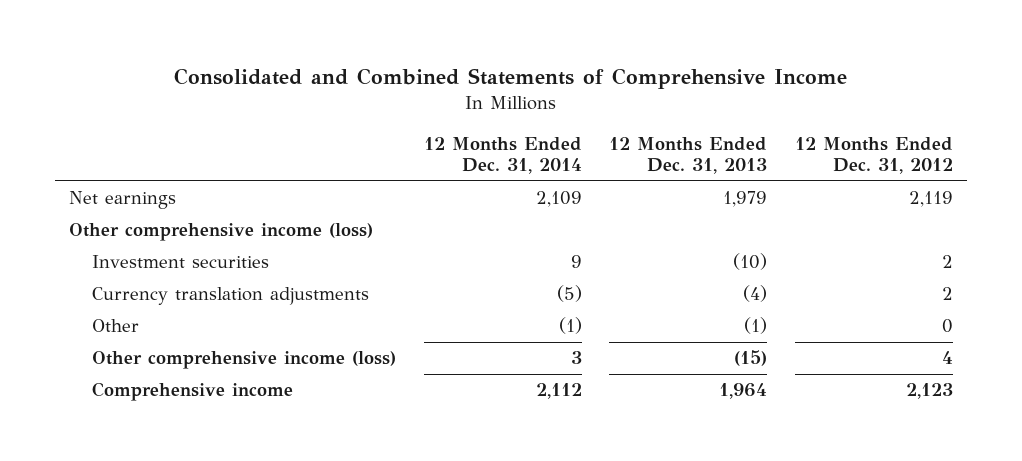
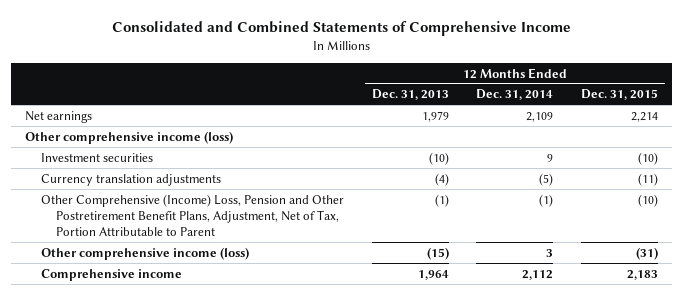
- | 12 Months Ended Dec. 31, 2014 | 12 Months Ended Dec. 31, 2013 | 12 Months Ended Dec. 31, 2012
+ | 12 Months Ended Dec. 31, 2013 | 12 Months Ended Dec. 31, 2014 | 12 Months Ended Dec. 31, 2015
- Other | (1) | (1) | 0
+ Other Comprehensive (Income) Loss, Pension and Other Postretirement Benefit Plans, Adjustment, Net of Tax, Portion Attributable to Parent | (1) | (1) | (10)

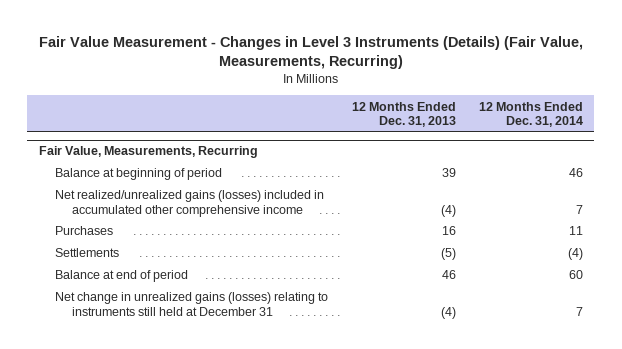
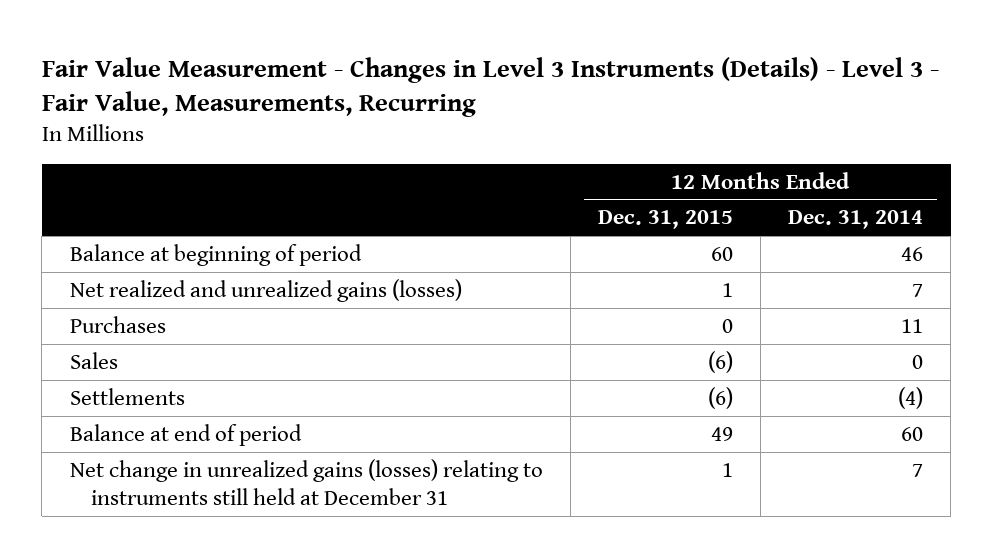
- Fair Value Measurement - Changes in Level 3 Instruments (Details) (Fair Value, Measurements, Recurring)
+ Fair Value Measurement - Changes in Level 3 Instruments (Details) - Level 3 - Fair Value, Measurements, Recurring
- | 12 Months Ended Dec. 31, 2013 | 12 Months Ended Dec. 31, 2014
+ | 12 Months Ended Dec. 31, 2015 | 12 Months Ended Dec. 31, 2014
- Fair Value, Measurements, Recurring
- Net realized/unrealized gains (losses) included in accumulated other comprehensive income | (4) | 7
+ Net realized and unrealized gains (losses) | 1 | 7
+ Sales | (6) | 0

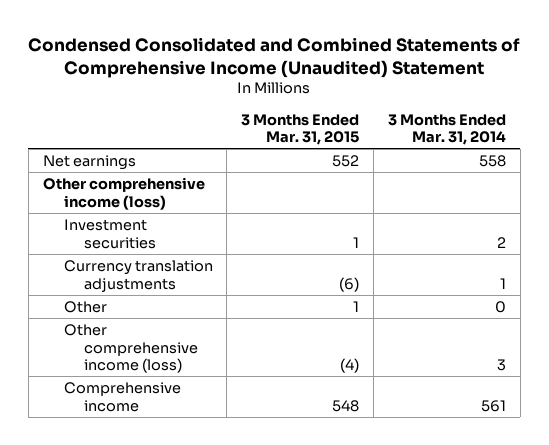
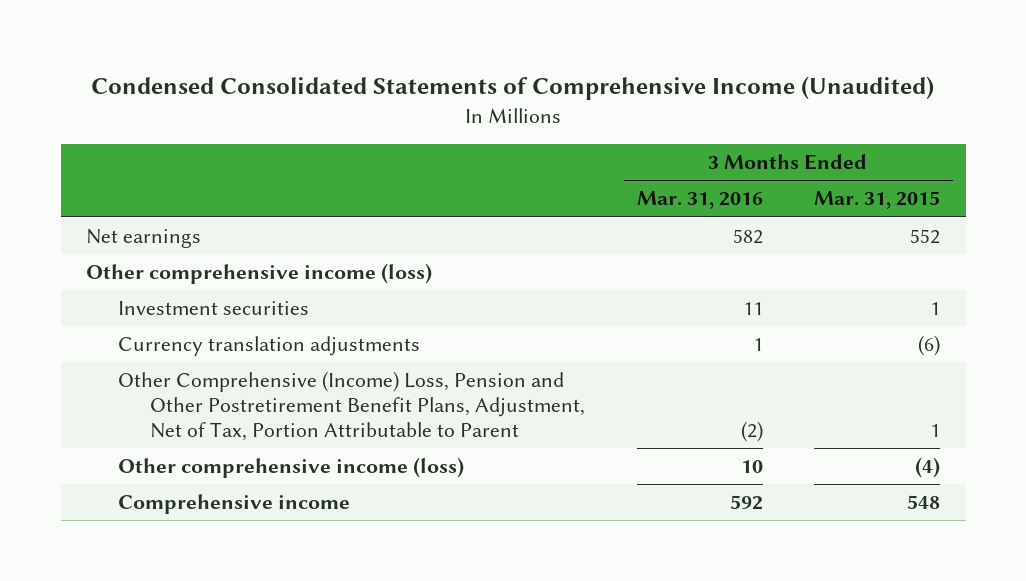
- Condensed Consolidated and Combined Statements of Comprehensive Income (Unaudited) Statement
+ Condensed Consolidated Statements of Comprehensive Income (Unaudited)
- | 3 Months Ended Mar. 31, 2015 | 3 Months Ended Mar. 31, 2014
+ | 3 Months Ended Mar. 31, 2016 | 3 Months Ended Mar. 31, 2015
- Other | 1 | 0
+ Other Comprehensive (Income) Loss, Pension and Other Postretirement Benefit Plans, Adjustment, Net of Tax, Portion Attributable to Parent | (2) | 1

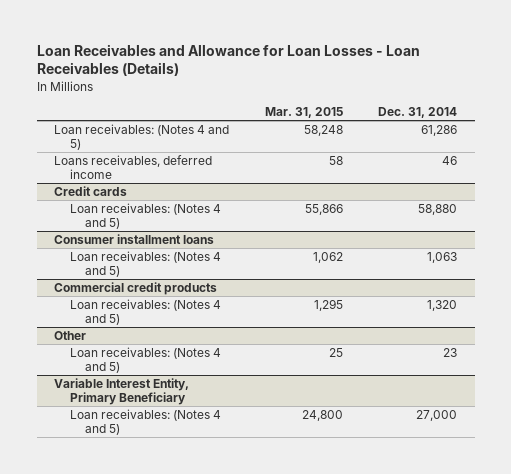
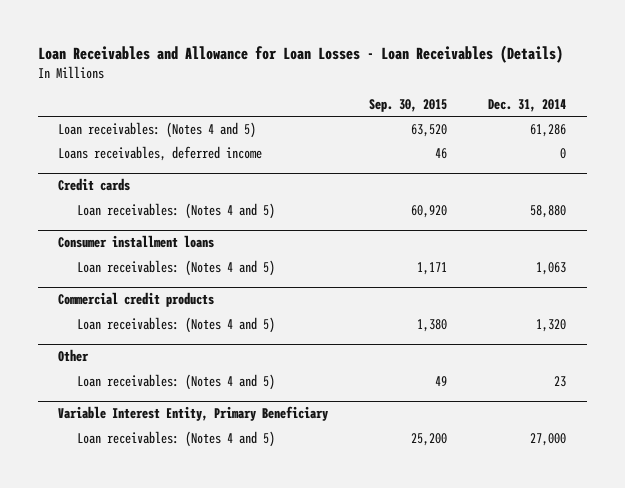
- | Mar. 31, 2015 | Dec. 31, 2014
+ | Sep. 30, 2015 | Dec. 31, 2014
- Loans receivables, deferred income | 58 | 46
+ Loans receivables, deferred income | 46 | 0

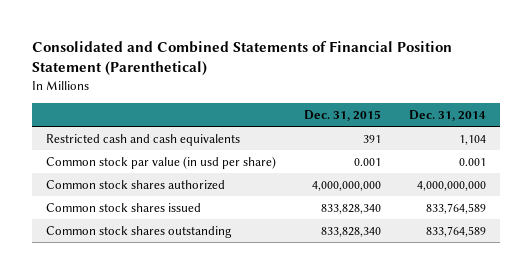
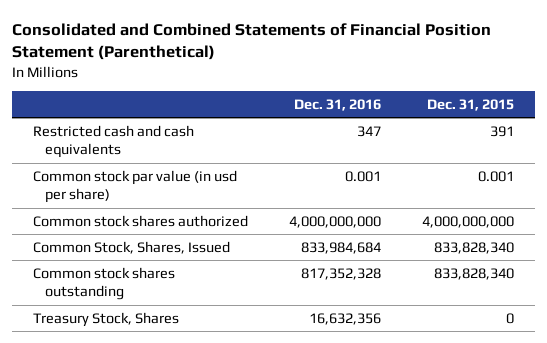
- | Dec. 31, 2015 | Dec. 31, 2014
+ | Dec. 31, 2016 | Dec. 31, 2015
- Common stock shares issued | 833,828,340 | 833,764,589
+ Common Stock, Shares, Issued | 833,984,684 | 833,828,340
+ Treasury Stock, Shares | 16,632,356 | 0

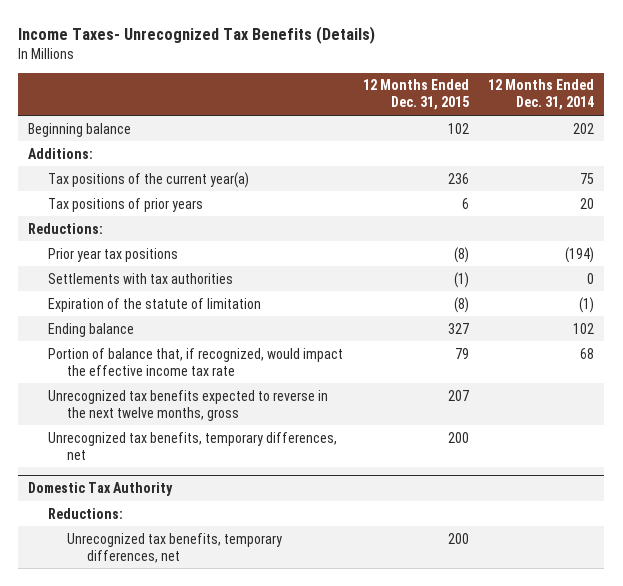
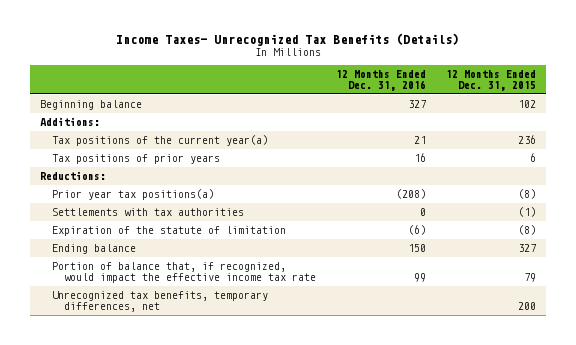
- | 12 Months Ended Dec. 31, 2015 | 12 Months Ended Dec. 31, 2014
+ | 12 Months Ended Dec. 31, 2016 | 12 Months Ended Dec. 31, 2015
- Prior year tax positions | (8) | (194)
+ Prior year tax positions(a) | (208) | (8)
- Unrecognized tax benefits expected to reverse in the next twelve months, gross | 207 |
- Domestic Tax Authority
- Reductions:
- Unrecognized tax benefits, temporary differences, net | 200 |

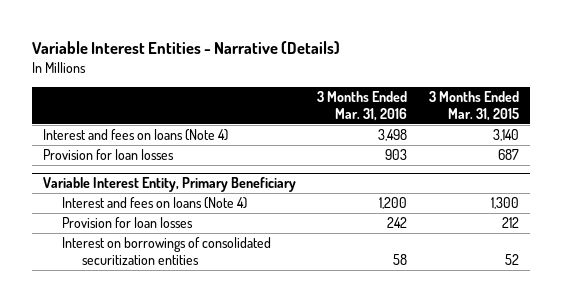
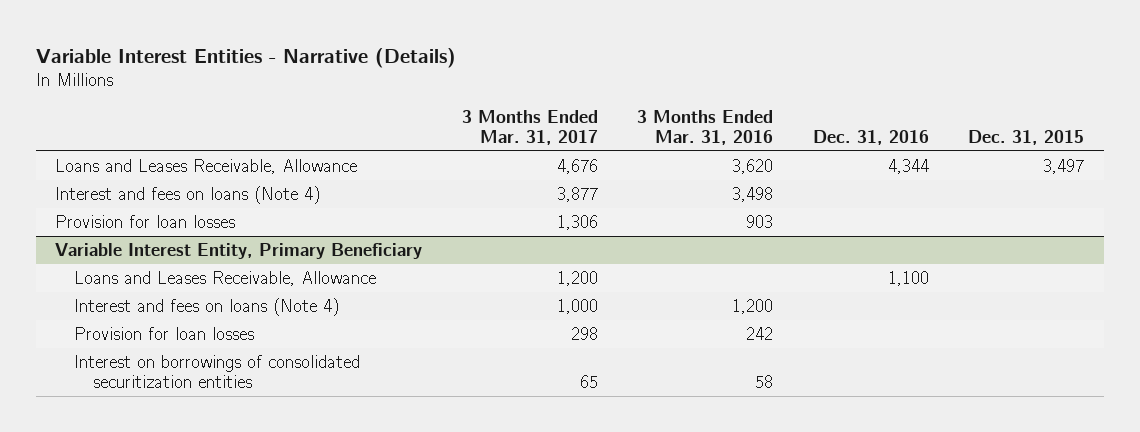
- | 3 Months Ended Mar. 31, 2016 | 3 Months Ended Mar. 31, 2015
+ | 3 Months Ended Mar. 31, 2017 | 3 Months Ended Mar. 31, 2016 | Dec. 31, 2016 | Dec. 31, 2015
+ Loans and Leases Receivable, Allowance | 4,676 | 3,620 | 4,344 | 3,497
@ Variable Interest Entity, Primary Beneficiary
+ Loans and Leases Receivable, Allowance | 1,200 | | 1,100 |

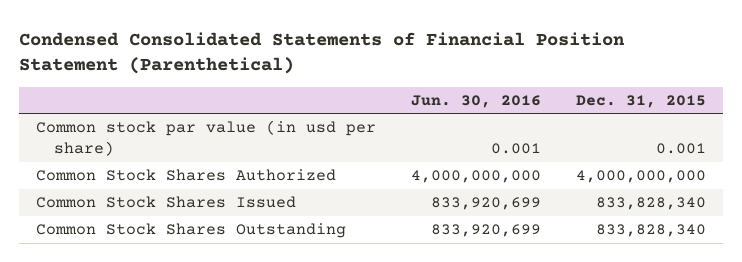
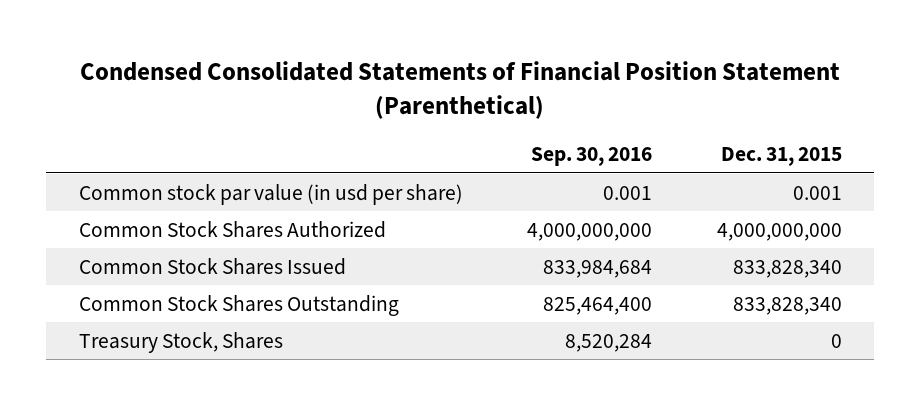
- | Jun. 30, 2016 | Dec. 31, 2015
+ | Sep. 30, 2016 | Dec. 31, 2015
+ Treasury Stock, Shares | 8,520,284 | 0

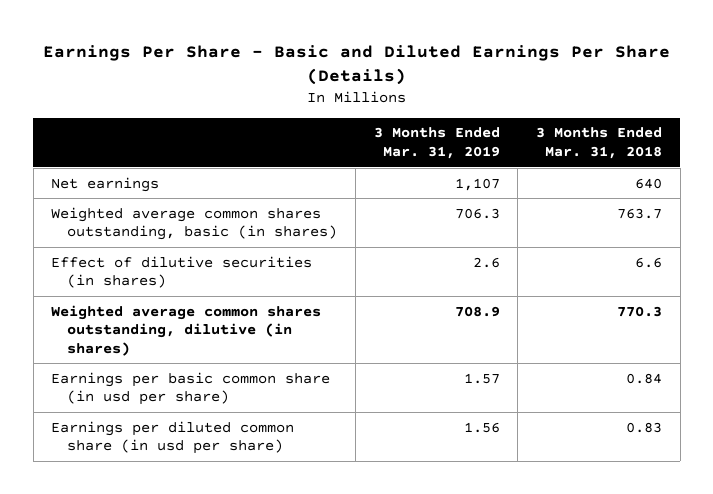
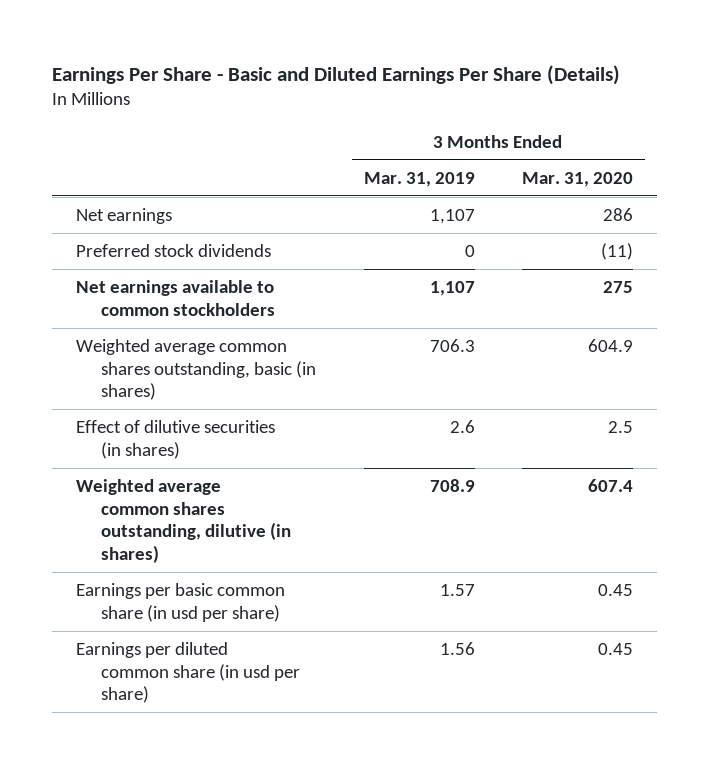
- | 3 Months Ended Mar. 31, 2019 | 3 Months Ended Mar. 31, 2018
+ | 3 Months Ended Mar. 31, 2019 | 3 Months Ended Mar. 31, 2020
+ Preferred stock dividends | 0 | (11)
+ Net earnings available to common stockholders | 1,107 | 275

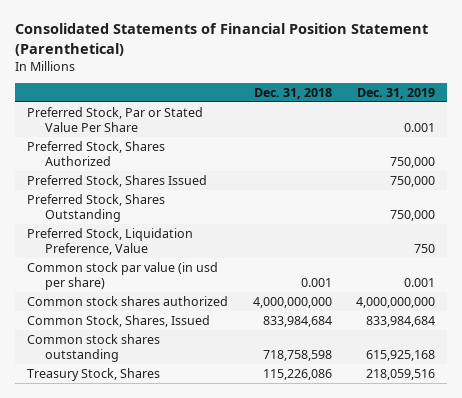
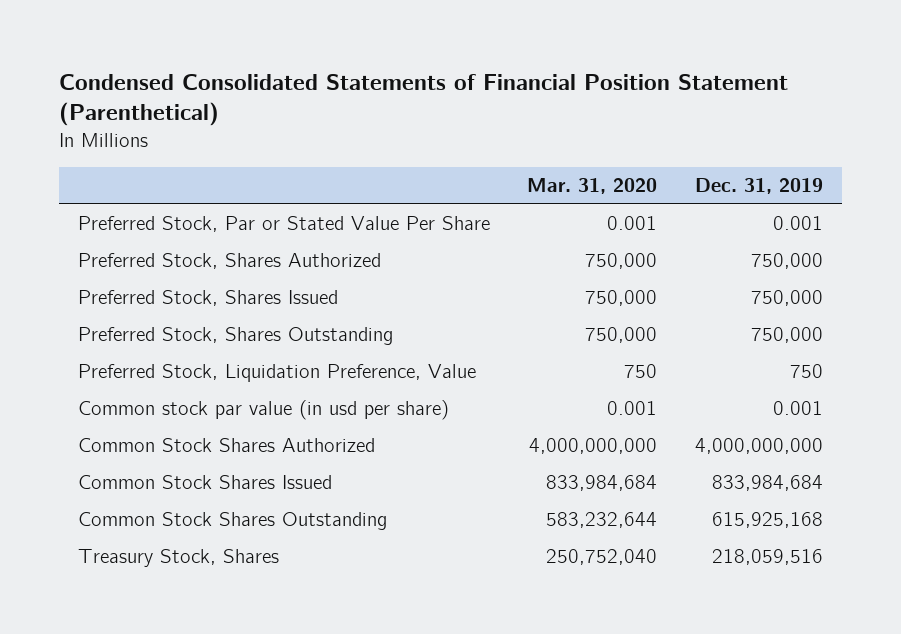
- Consolidated Statements of Financial Position Statement (Parenthetical)
+ Condensed Consolidated Statements of Financial Position Statement (Parenthetical)
- | Dec. 31, 2018 | Dec. 31, 2019
+ | Mar. 31, 2020 | Dec. 31, 2019
- Common stock shares authorized | 4,000,000,000 | 4,000,000,000
- Common Stock, Shares, Issued | 833,984,684 | 833,984,684
- Common stock shares outstanding | 718,758,598 | 615,925,168
+ Common Stock Shares Authorized | 4,000,000,000 | 4,000,000,000
+ Common Stock Shares Issued | 833,984,684 | 833,984,684
+ Common Stock Shares Outstanding | 583,232,644 | 615,925,168

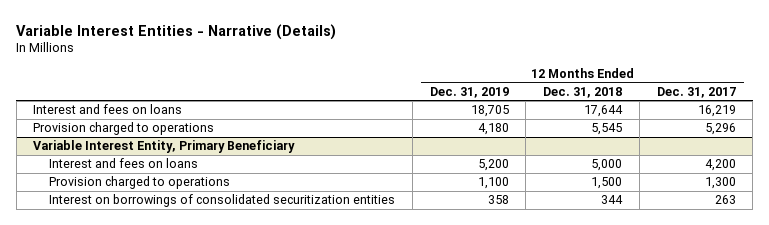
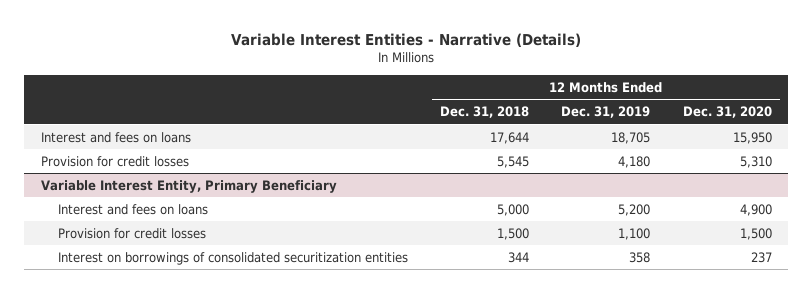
- | 12 Months Ended Dec. 31, 2019 | 12 Months Ended Dec. 31, 2018 | 12 Months Ended Dec. 31, 2017
+ | 12 Months Ended Dec. 31, 2018 | 12 Months Ended Dec. 31, 2019 | 12 Months Ended Dec. 31, 2020
- Provision charged to operations | 4,180 | 5,545 | 5,296
+ Provision for credit losses | 5,545 | 4,180 | 5,310
@ Variable Interest Entity, Primary Beneficiary
- Provision charged to operations | 1,100 | 1,500 | 1,300
+ Provision for credit losses | 1,500 | 1,100 | 1,500

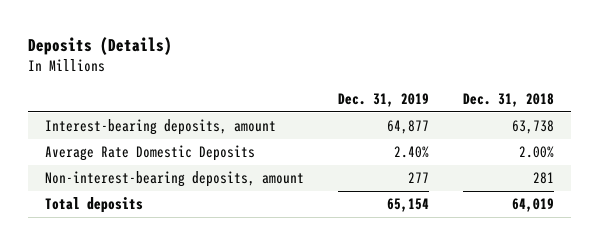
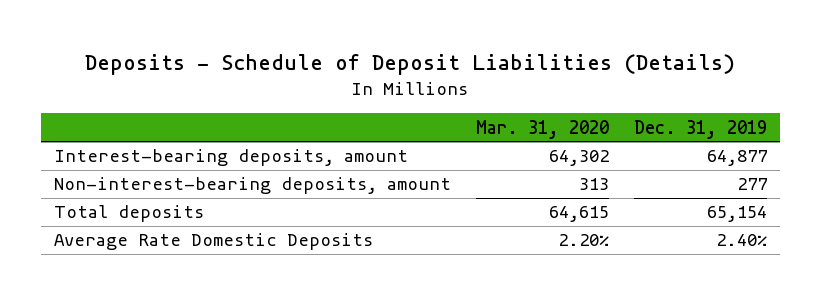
- Deposits (Details)
+ Deposits - Schedule of Deposit Liabilities (Details)
- | Dec. 31, 2019 | Dec. 31, 2018
+ | Mar. 31, 2020 | Dec. 31, 2019
moved down: Average Rate Domestic Deposits | 2.20% | 2.40%

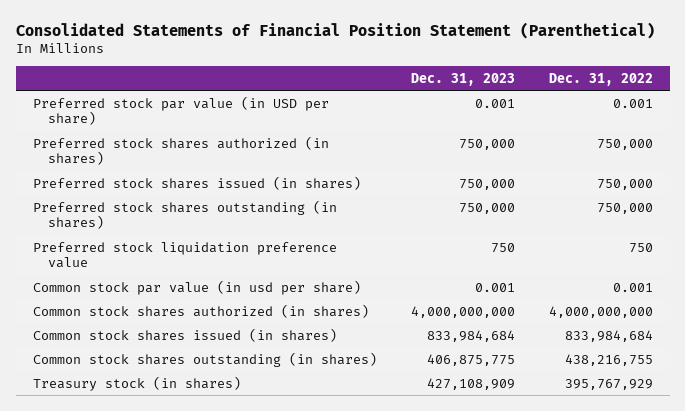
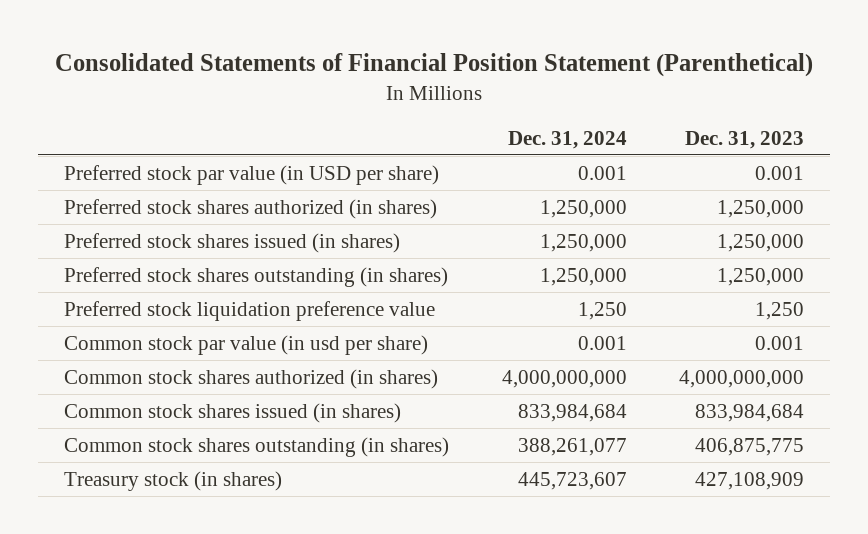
- | Dec. 31, 2023 | Dec. 31, 2022
+ | Dec. 31, 2024 | Dec. 31, 2023
- Preferred stock shares authorized (in shares) | 750,000 | 750,000
- Preferred stock shares issued (in shares) | 750,000 | 750,000
- Preferred stock shares outstanding (in shares) | 750,000 | 750,000
- Preferred stock liquidation preference value | 750 | 750
+ Preferred stock shares authorized (in shares) | 1,250,000 | 1,250,000
+ Preferred stock shares issued (in shares) | 1,250,000 | 1,250,000
+ Preferred stock shares outstanding (in shares) | 1,250,000 | 1,250,000
+ Preferred stock liquidation preference value | 1,250 | 1,250

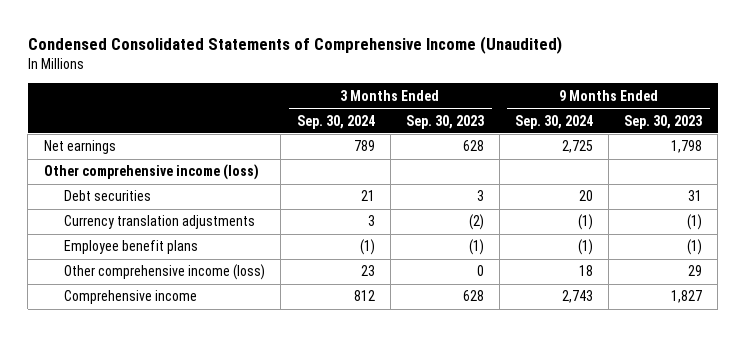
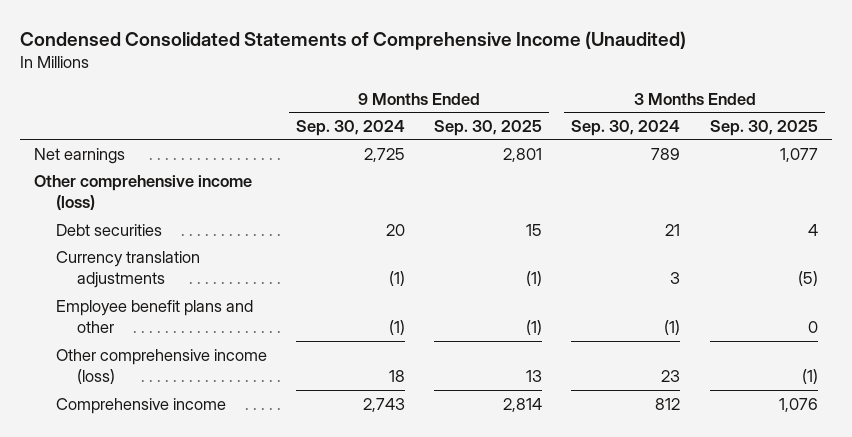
- | 3 Months Ended Sep. 30, 2024 | 3 Months Ended Sep. 30, 2023 | 9 Months Ended Sep. 30, 2024 | 9 Months Ended Sep. 30, 2023
+ | 9 Months Ended Sep. 30, 2024 | 9 Months Ended Sep. 30, 2025 | 3 Months Ended Sep. 30, 2024 | 3 Months Ended Sep. 30, 2025
- Employee benefit plans | (1) | (1) | (1) | (1)
+ Employee benefit plans and other | (1) | (1) | (1) | 0

